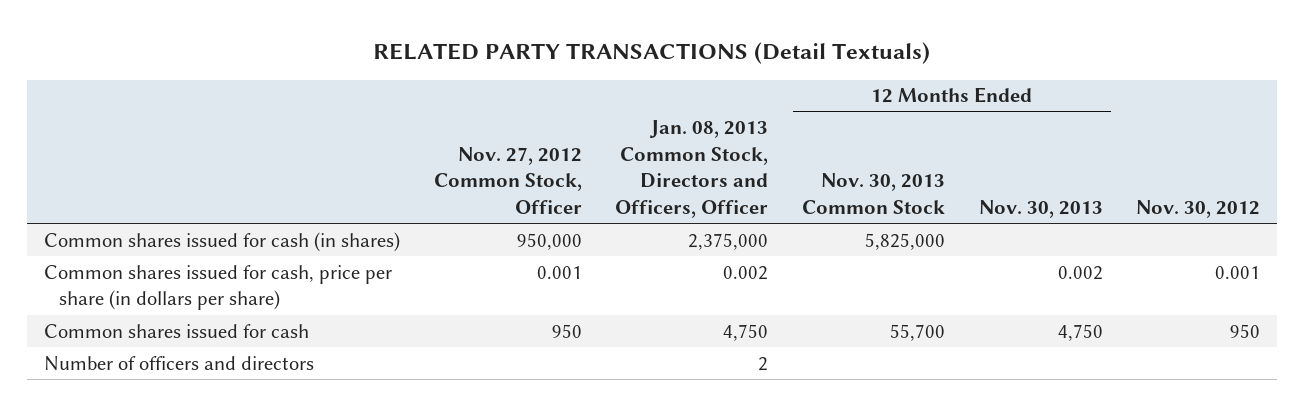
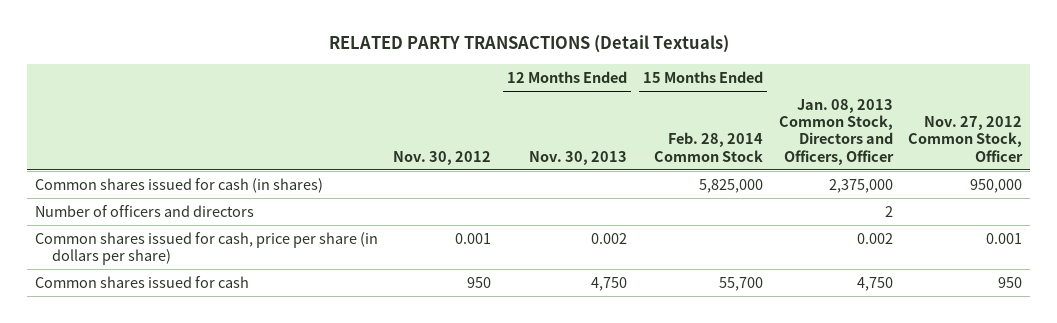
- | Nov. 27, 2012 Common Stock, Officer | Jan. 08, 2013 Common Stock, Directors and Officers, Officer | 12 Months Ended Nov. 30, 2013 Common Stock | 12 Months Ended Nov. 30, 2013 | Nov. 30, 2012
+ | Nov. 30, 2012 | 12 Months Ended Nov. 30, 2013 | 15 Months Ended Feb. 28, 2014 Common Stock | Jan. 08, 2013 Common Stock, Directors and Officers, Officer | Nov. 27, 2012 Common Stock, Officer
moved up: Number of officers and directors | | | | 2 |

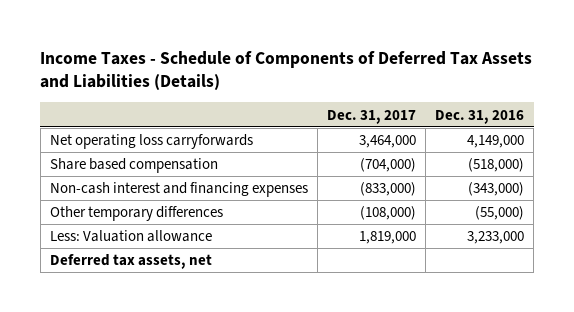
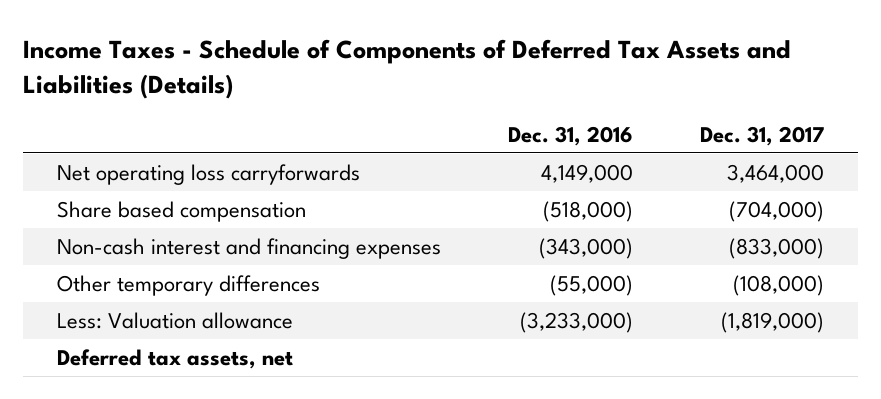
- | Dec. 31, 2017 | Dec. 31, 2016
+ | Dec. 31, 2016 | Dec. 31, 2017
- Less: Valuation allowance | 1,819,000 | 3,233,000
+ Less: Valuation allowance | (3,233,000) | (1,819,000)

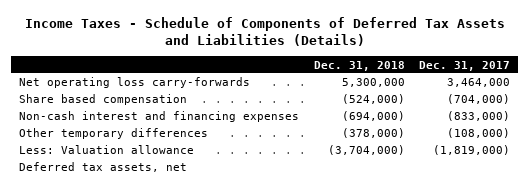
- | Dec. 31, 2016 | Dec. 31, 2017
+ | Dec. 31, 2018 | Dec. 31, 2017
- Net operating loss carryforwards | 4,149,000 | 3,464,000
+ Net operating loss carry-forwards | 5,300,000 | 3,464,000

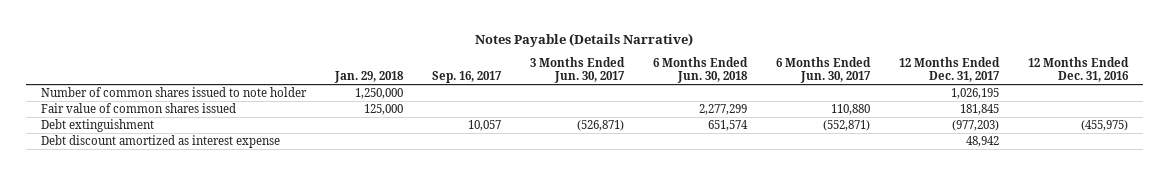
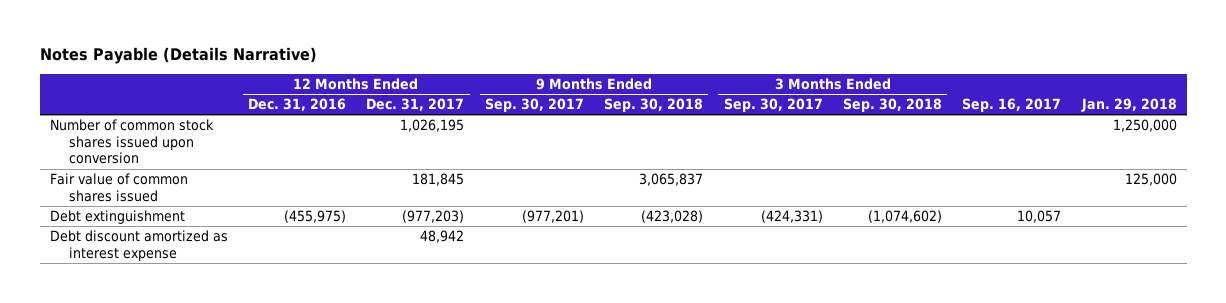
- | Jan. 29, 2018 | Sep. 16, 2017 | 3 Months Ended Jun. 30, 2017 | 6 Months Ended Jun. 30, 2018 | 6 Months Ended Jun. 30, 2017 | 12 Months Ended Dec. 31, 2017 | 12 Months Ended Dec. 31, 2016
+ | 12 Months Ended Dec. 31, 2016 | 12 Months Ended Dec. 31, 2017 | 9 Months Ended Sep. 30, 2017 | 9 Months Ended Sep. 30, 2018 | 3 Months Ended Sep. 30, 2017 | 3 Months Ended Sep. 30, 2018 | Sep. 16, 2017 | Jan. 29, 2018
- Number of common shares issued to note holder | 1,250,000 | | | | | 1,026,195 |
+ Number of common stock shares issued upon conversion | | 1,026,195 | | | | | | 1,250,000

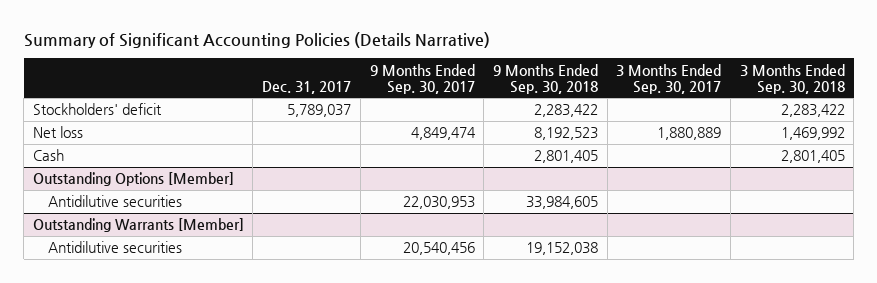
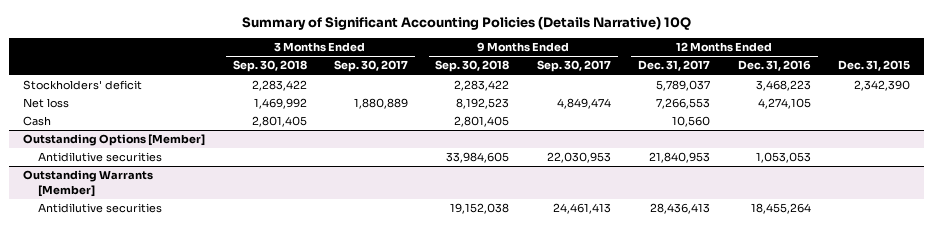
- Summary of Significant Accounting Policies (Details Narrative)
+ Summary of Significant Accounting Policies (Details Narrative) 10Q
- | Dec. 31, 2017 | 9 Months Ended Sep. 30, 2017 | 9 Months Ended Sep. 30, 2018 | 3 Months Ended Sep. 30, 2017 | 3 Months Ended Sep. 30, 2018
+ | 3 Months Ended Sep. 30, 2018 | 3 Months Ended Sep. 30, 2017 | 9 Months Ended Sep. 30, 2018 | 9 Months Ended Sep. 30, 2017 | 12 Months Ended Dec. 31, 2017 | 12 Months Ended Dec. 31, 2016 | Dec. 31, 2015
@ Outstanding Warrants [Member]
- Antidilutive securities | | 20,540,456 | 19,152,038 | |
+ Antidilutive securities | | | 19,152,038 | 24,461,413 | 28,436,413 | 18,455,264 |

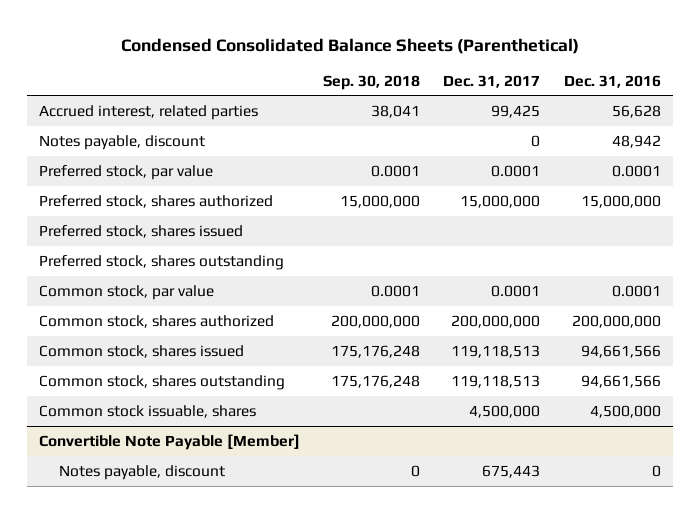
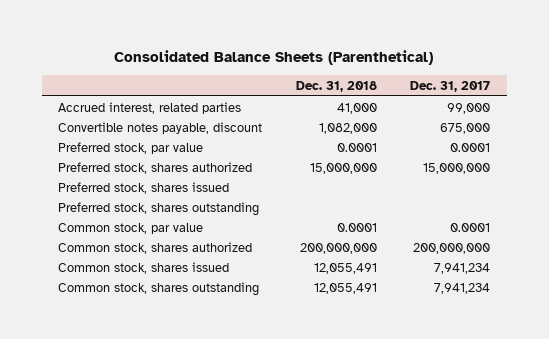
- Condensed Consolidated Balance Sheets (Parenthetical)
+ Consolidated Balance Sheets (Parenthetical)
- | Sep. 30, 2018 | Dec. 31, 2017 | Dec. 31, 2016
+ | Dec. 31, 2018 | Dec. 31, 2017
- Accrued interest, related parties | 38,041 | 99,425 | 56,628
- Notes payable, discount | | 0 | 48,942
+ Accrued interest, related parties | 41,000 | 99,000
+ Convertible notes payable, discount | 1,082,000 | 675,000
- Common stock, shares issued | 175,176,248 | 119,118,513 | 94,661,566
- Common stock, shares outstanding | 175,176,248 | 119,118,513 | 94,661,566
- Common stock issuable, shares | | 4,500,000 | 4,500,000
- Convertible Note Payable [Member]
- Notes payable, discount | 0 | 675,443 | 0
+ Common stock, shares issued | 12,055,491 | 7,941,234
+ Common stock, shares outstanding | 12,055,491 | 7,941,234

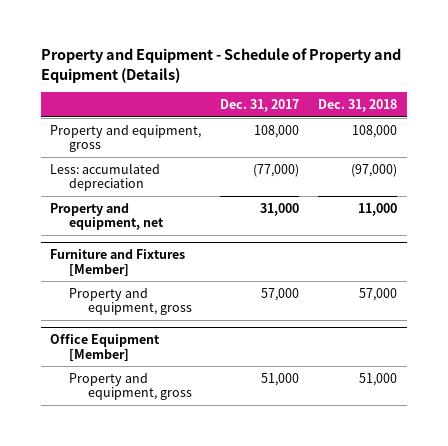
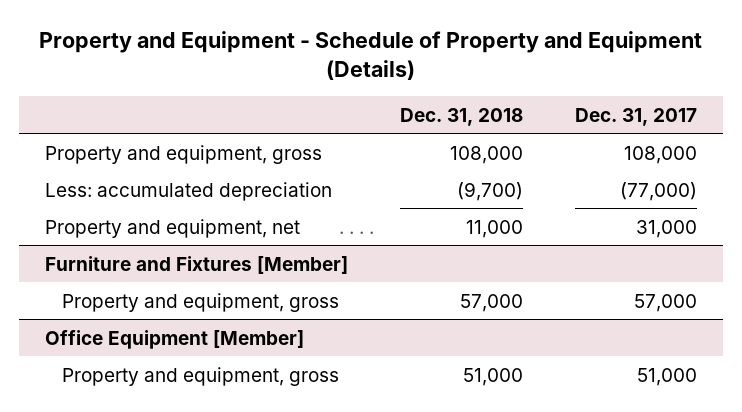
- | Dec. 31, 2017 | Dec. 31, 2018
+ | Dec. 31, 2018 | Dec. 31, 2017
- Less: accumulated depreciation | (77,000) | (97,000)
+ Less: accumulated depreciation | (9,700) | (77,000)

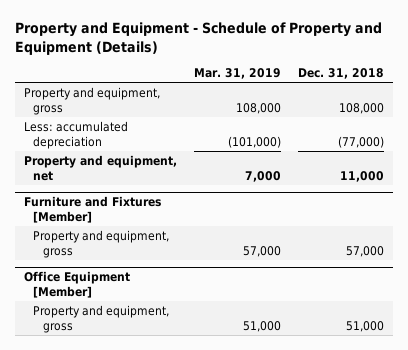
- | Dec. 31, 2018 | Dec. 31, 2017
+ | Mar. 31, 2019 | Dec. 31, 2018
- Less: accumulated depreciation | (9,700) | (77,000)
+ Less: accumulated depreciation | (101,000) | (77,000)

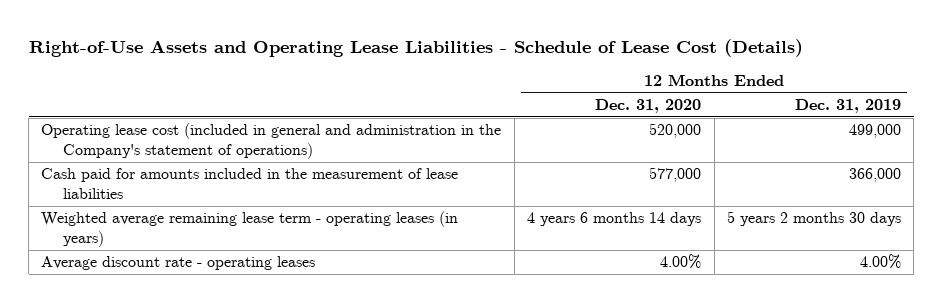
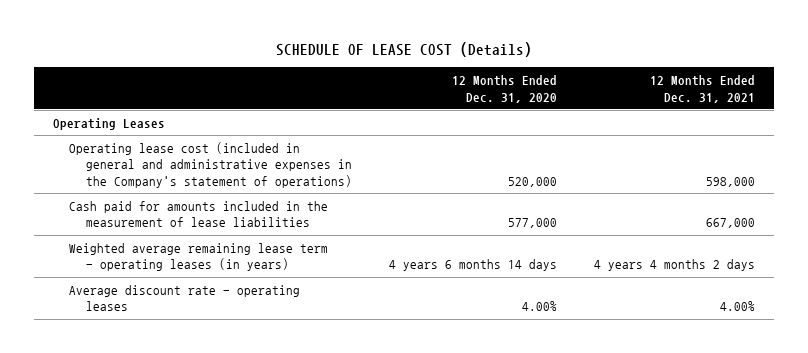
- Right-of-Use Assets and Operating Lease Liabilities - Schedule of Lease Cost (Details)
+ SCHEDULE OF LEASE COST (Details)
- | 12 Months Ended Dec. 31, 2020 | 12 Months Ended Dec. 31, 2019
+ | 12 Months Ended Dec. 31, 2020 | 12 Months Ended Dec. 31, 2021
- Operating lease cost (included in general and administration in the Company's statement of operations) | 520,000 | 499,000
+ Operating Leases
+ Operating lease cost (included in general and administrative expenses in the Company's statement of operations) | 520,000 | 598,000

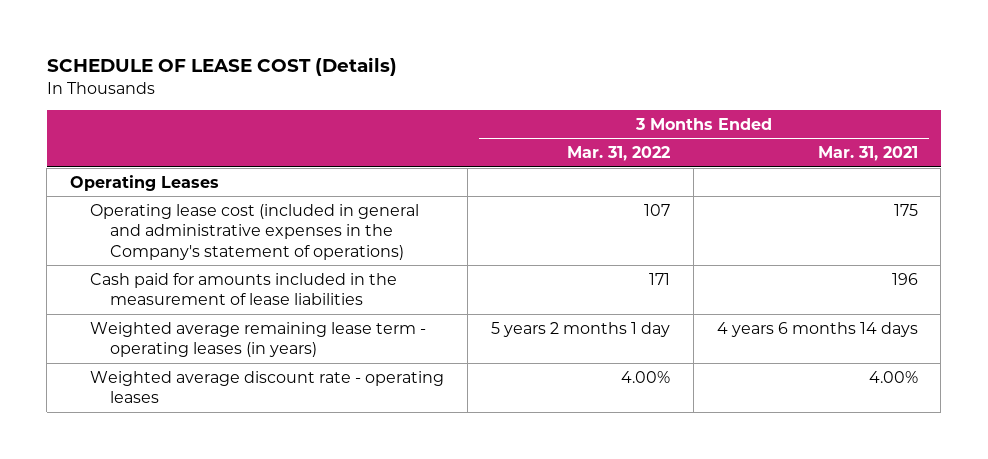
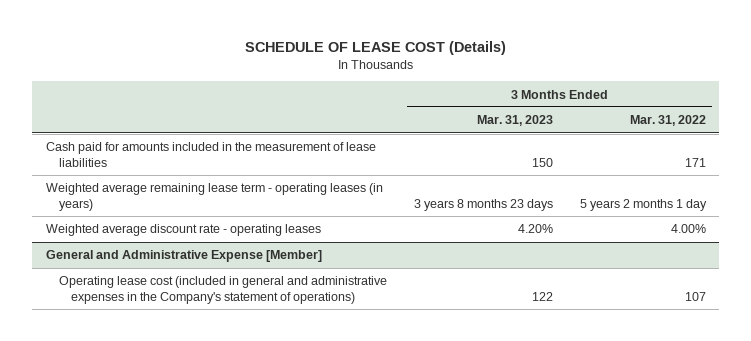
- | 3 Months Ended Mar. 31, 2022 | 3 Months Ended Mar. 31, 2021
+ | 3 Months Ended Mar. 31, 2023 | 3 Months Ended Mar. 31, 2022
- Operating Leases
- Operating lease cost (included in general and administrative expenses in the Company's statement of operations) | 107 | 175
+ General and Administrative Expense [Member]
+ Operating lease cost (included in general and administrative expenses in the Company's statement of operations) | 122 | 107

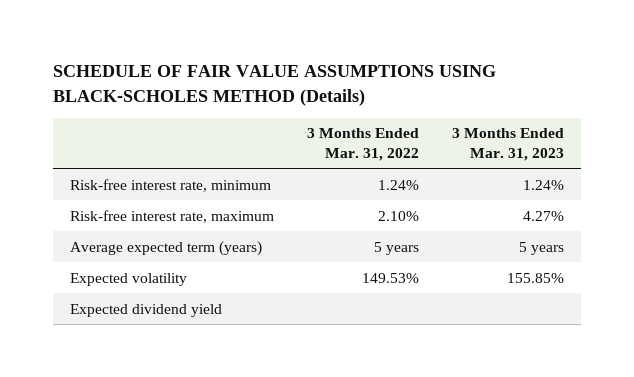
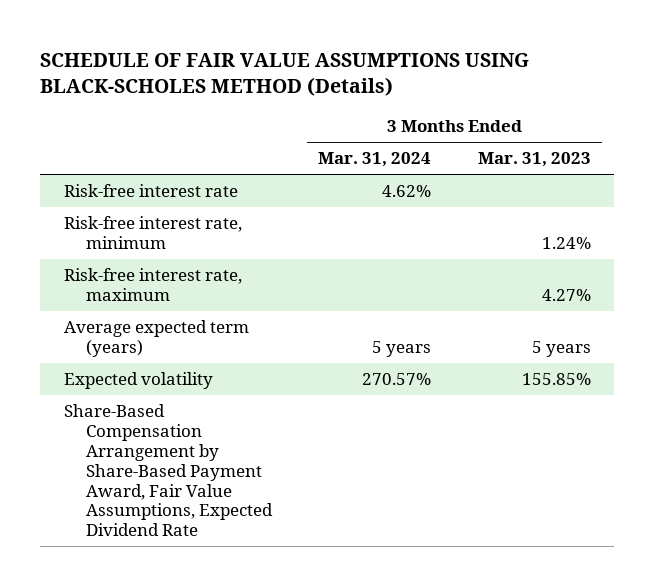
- | 3 Months Ended Mar. 31, 2022 | 3 Months Ended Mar. 31, 2023
+ | 3 Months Ended Mar. 31, 2024 | 3 Months Ended Mar. 31, 2023
+ Risk-free interest rate | 4.62% |
- Expected dividend yield
+ Share-Based Compensation Arrangement by Share-Based Payment Award, Fair Value Assumptions, Expected Dividend Rate

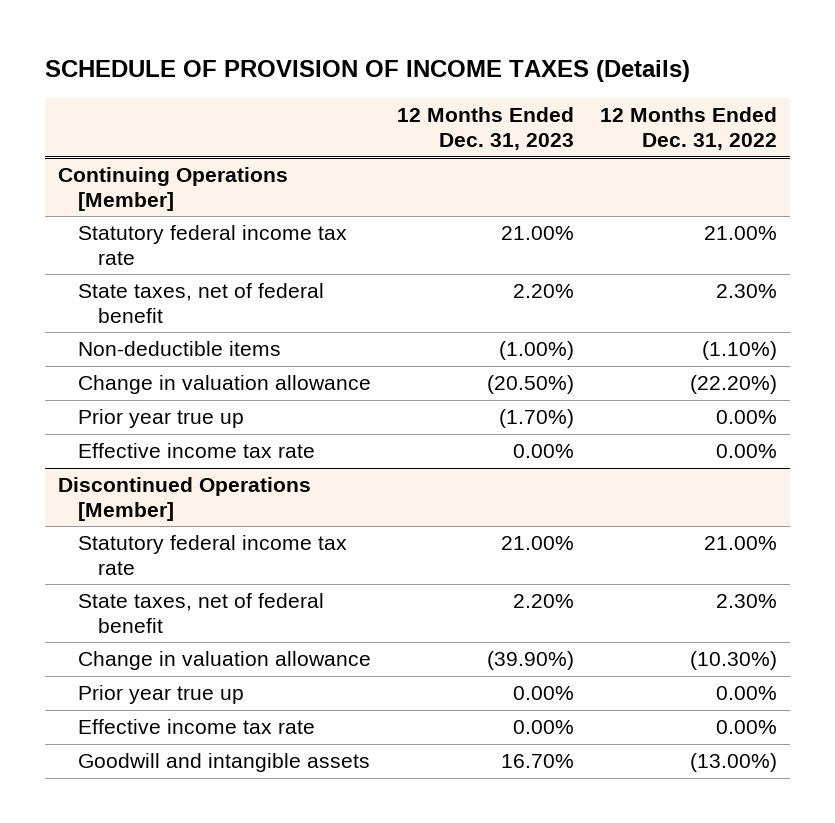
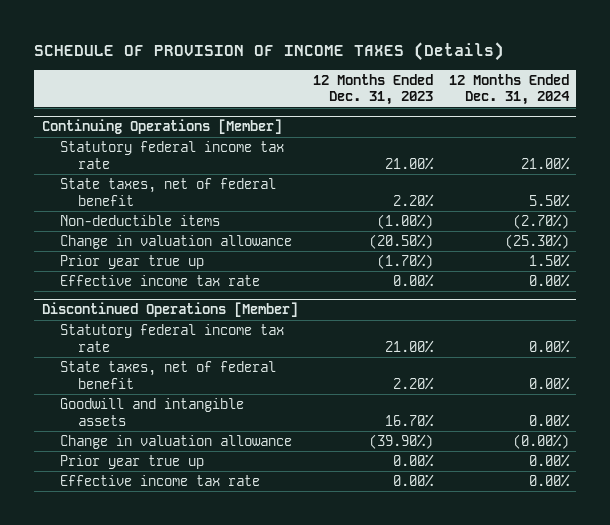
- | 12 Months Ended Dec. 31, 2023 | 12 Months Ended Dec. 31, 2022
+ | 12 Months Ended Dec. 31, 2023 | 12 Months Ended Dec. 31, 2024
@ Discontinued Operations [Member]
moved up: Goodwill and intangible assets | 16.70% | 0.00%

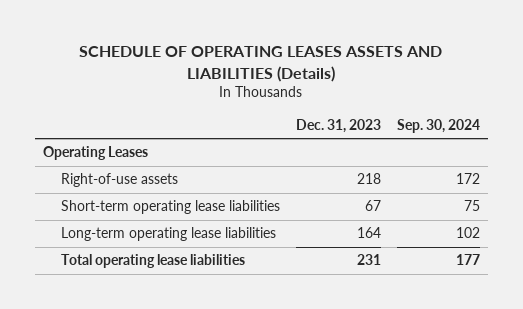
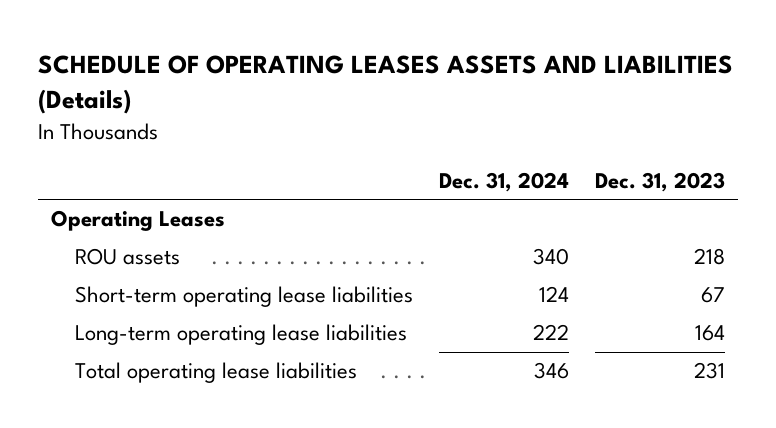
- | Dec. 31, 2023 | Sep. 30, 2024
+ | Dec. 31, 2024 | Dec. 31, 2023
- Right-of-use assets | 218 | 172
+ ROU assets | 340 | 218

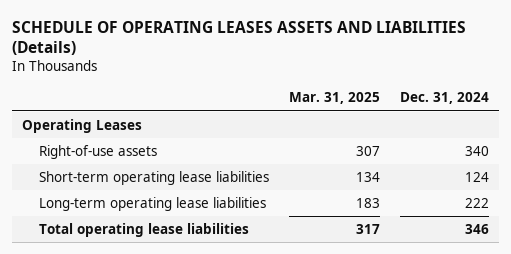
- | Dec. 31, 2024 | Dec. 31, 2023
+ | Mar. 31, 2025 | Dec. 31, 2024
- ROU assets | 340 | 218
+ Right-of-use assets | 307 | 340

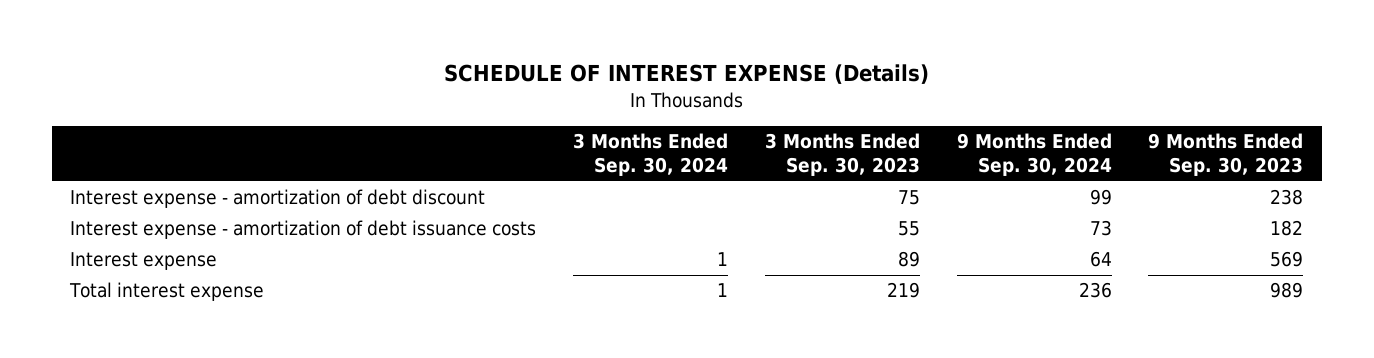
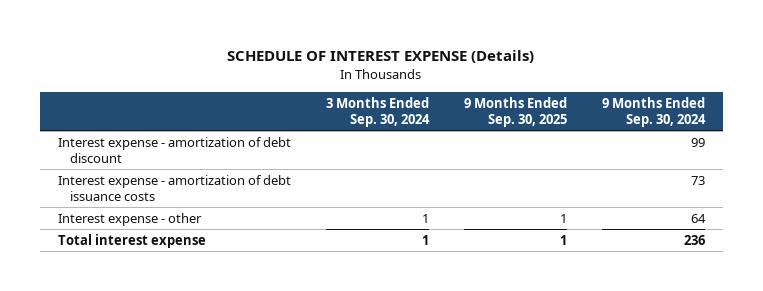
- | 3 Months Ended Sep. 30, 2024 | 3 Months Ended Sep. 30, 2023 | 9 Months Ended Sep. 30, 2024 | 9 Months Ended Sep. 30, 2023
+ | 3 Months Ended Sep. 30, 2024 | 9 Months Ended Sep. 30, 2025 | 9 Months Ended Sep. 30, 2024
- Interest expense | 1 | 89 | 64 | 569
+ Interest expense - other | 1 | 1 | 64

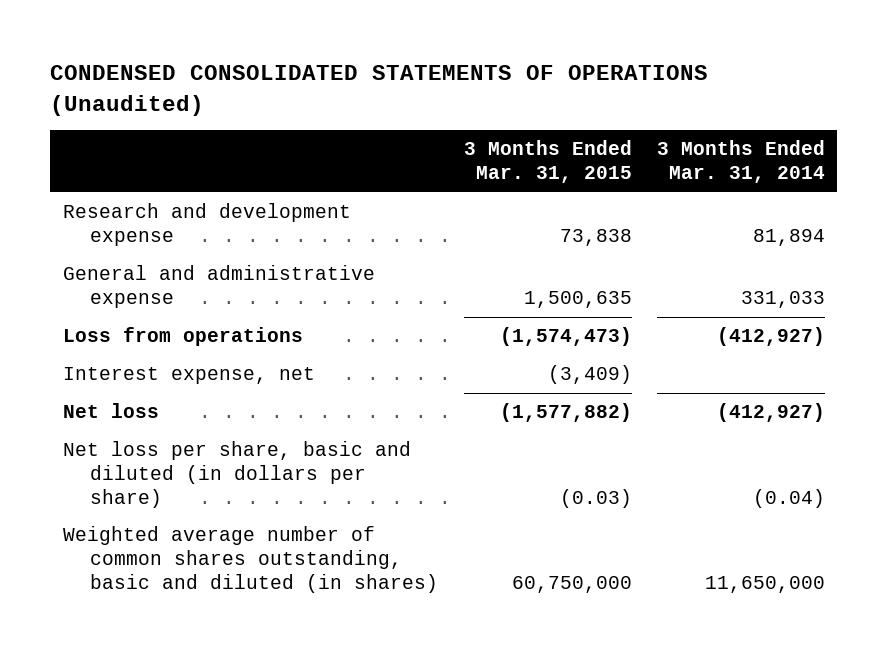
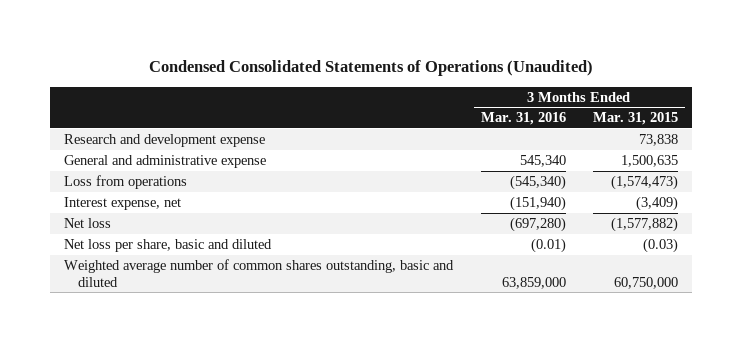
- CONDENSED CONSOLIDATED STATEMENTS OF OPERATIONS (Unaudited)
+ Condensed Consolidated Statements of Operations (Unaudited)
- | 3 Months Ended Mar. 31, 2015 | 3 Months Ended Mar. 31, 2014
+ | 3 Months Ended Mar. 31, 2016 | 3 Months Ended Mar. 31, 2015
- Net loss per share, basic and diluted (in dollars per share) | (0.03) | (0.04)
- Weighted average number of common shares outstanding, basic and diluted (in shares) | 60,750,000 | 11,650,000
+ Net loss per share, basic and diluted | (0.01) | (0.03)
+ Weighted average number of common shares outstanding, basic and diluted | 63,859,000 | 60,750,000

